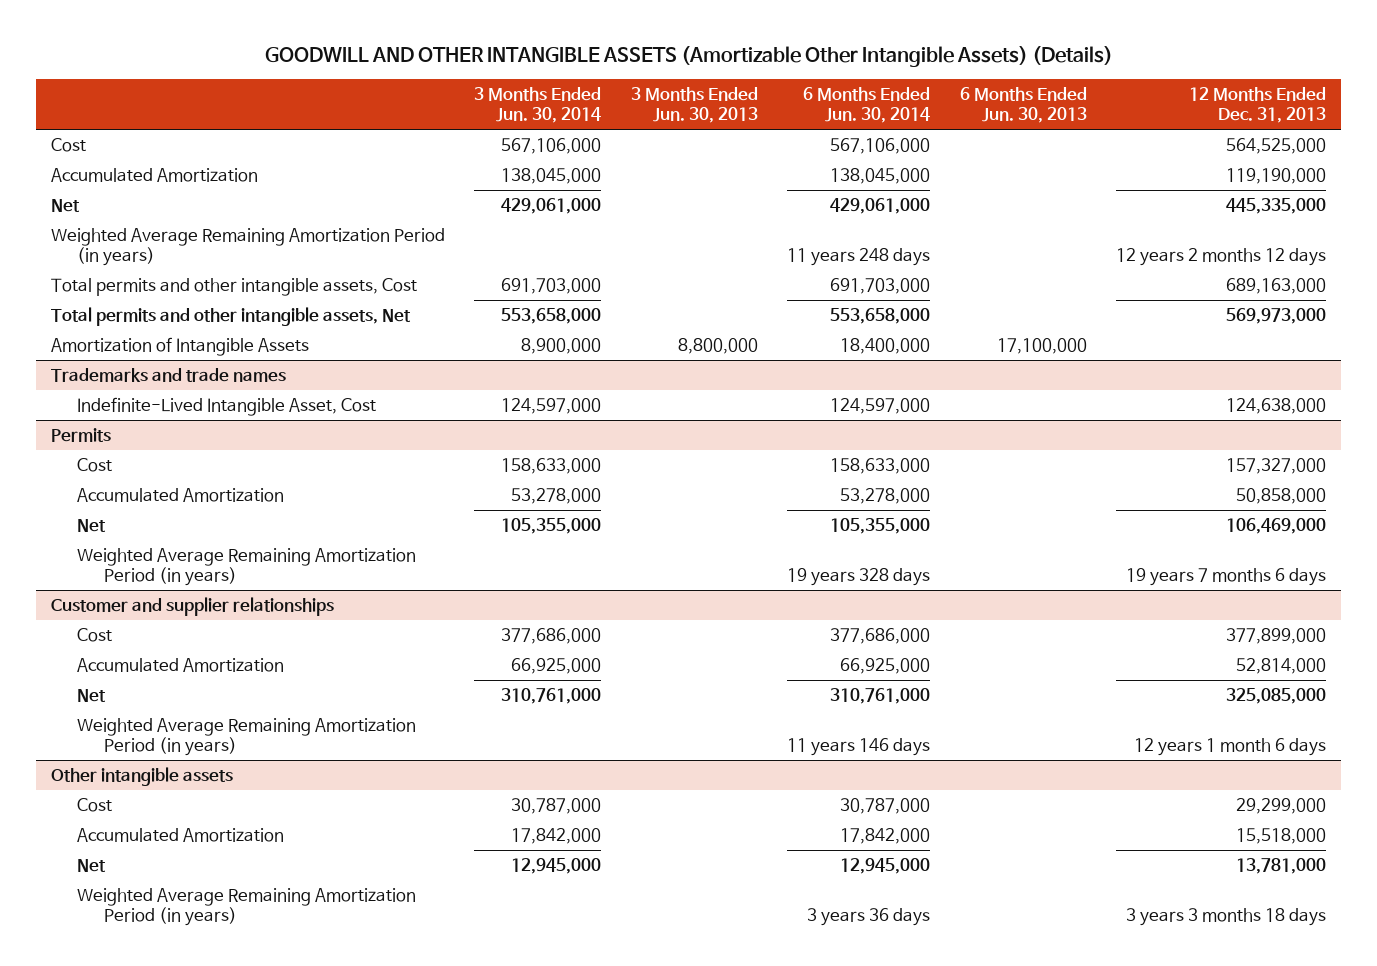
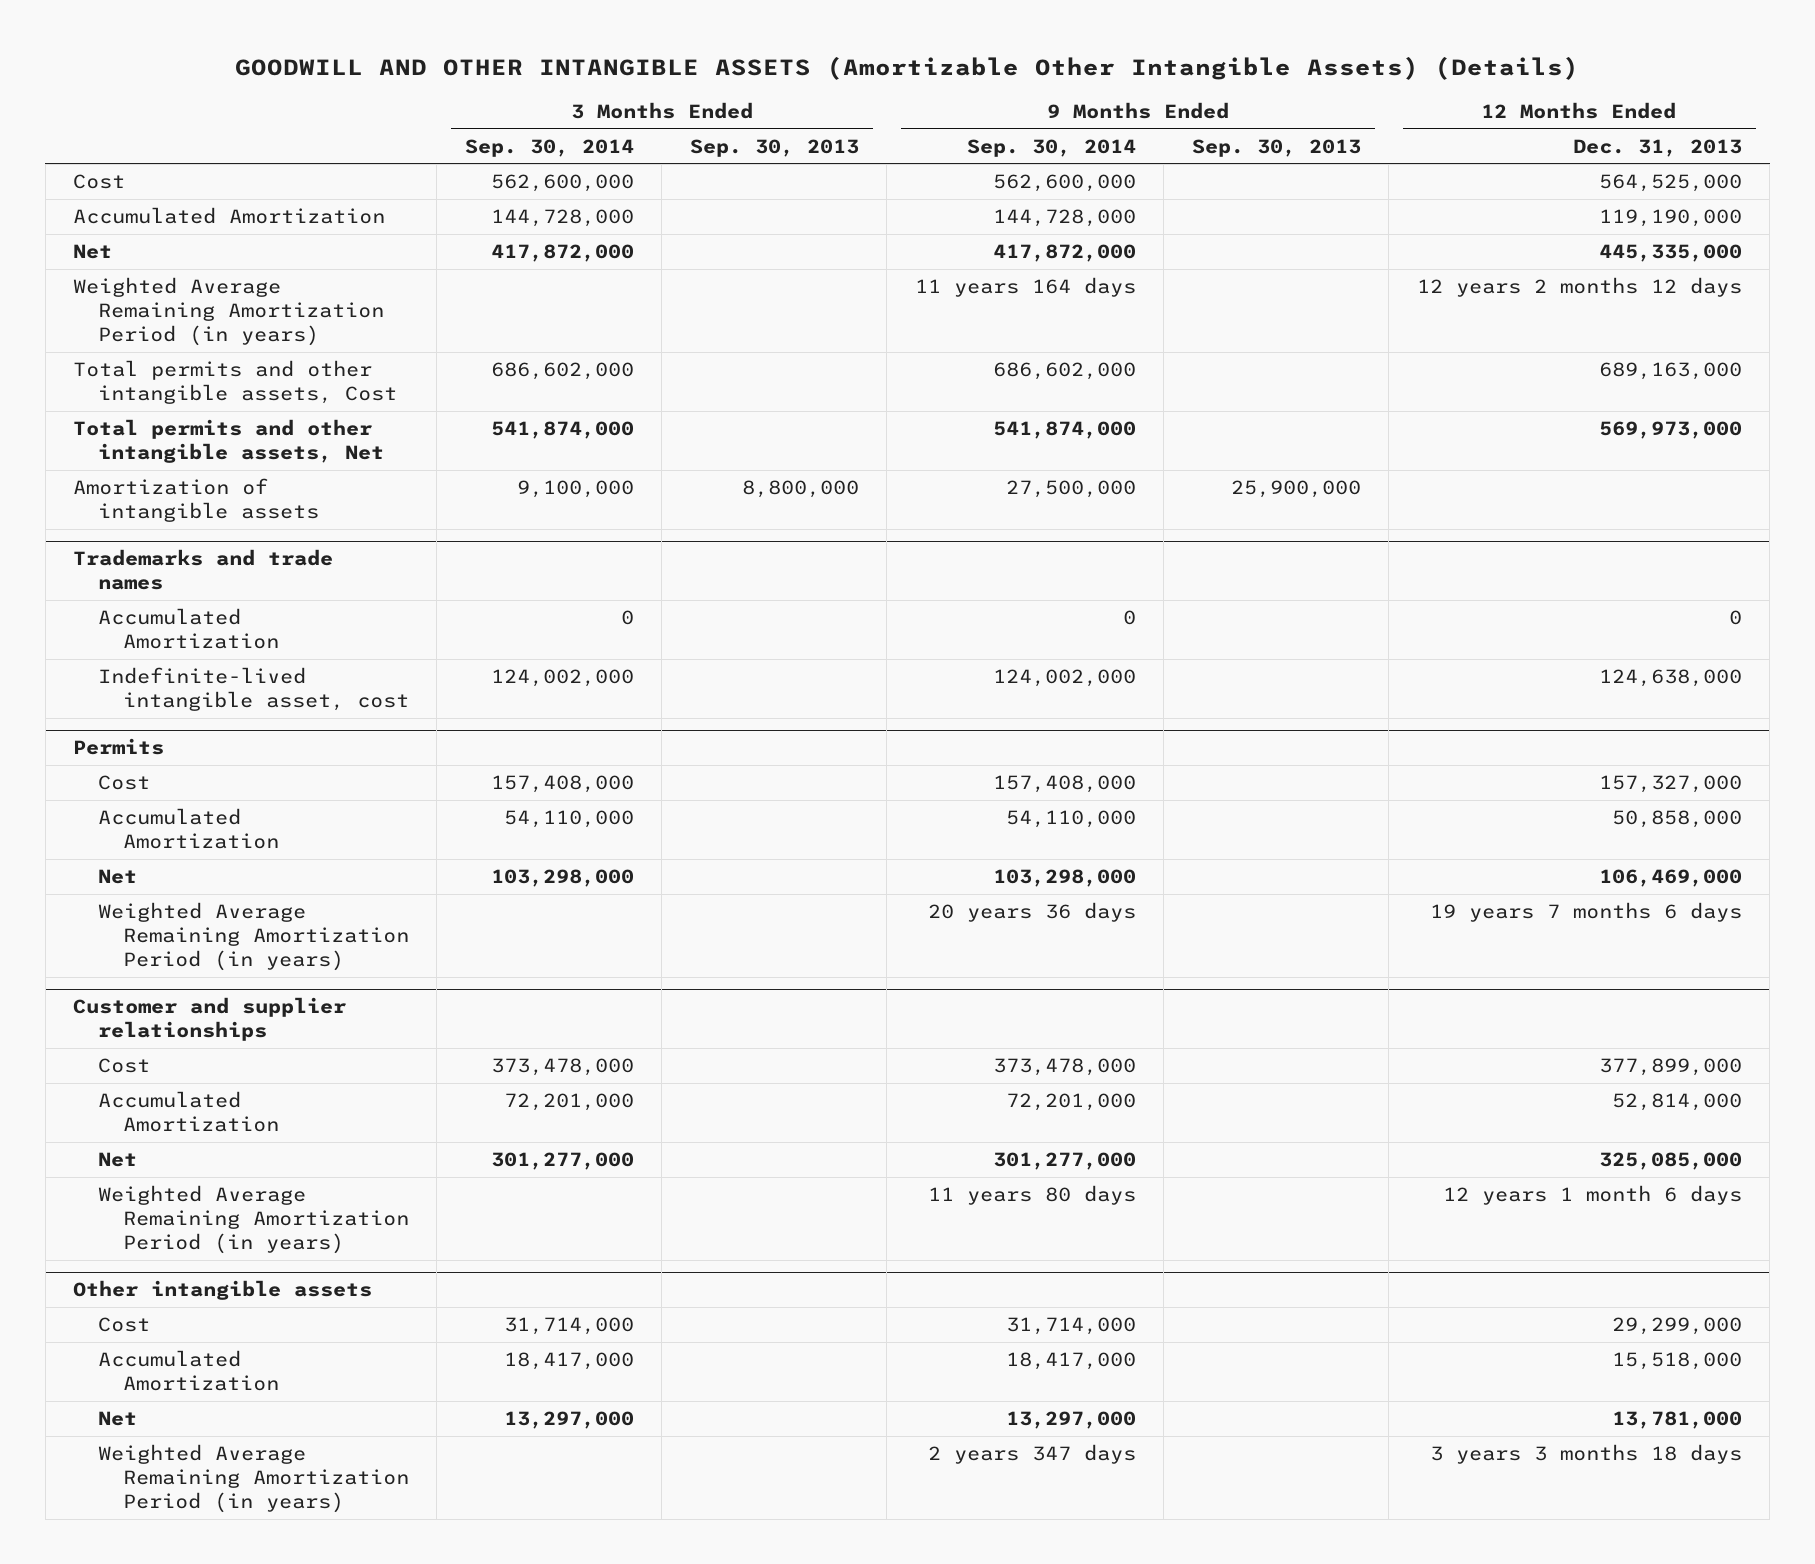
- | 3 Months Ended Jun. 30, 2014 | 3 Months Ended Jun. 30, 2013 | 6 Months Ended Jun. 30, 2014 | 6 Months Ended Jun. 30, 2013 | 12 Months Ended Dec. 31, 2013
+ | 3 Months Ended Sep. 30, 2014 | 3 Months Ended Sep. 30, 2013 | 9 Months Ended Sep. 30, 2014 | 9 Months Ended Sep. 30, 2013 | 12 Months Ended Dec. 31, 2013
- Amortization of Intangible Assets | 8,900,000 | 8,800,000 | 18,400,000 | 17,100,000 |
+ Amortization of intangible assets | 9,100,000 | 8,800,000 | 27,500,000 | 25,900,000 |
@ Trademarks and trade names
- Indefinite-Lived Intangible Asset, Cost | 124,597,000 | | 124,597,000 | | 124,638,000
+ Accumulated Amortization | 0 | | 0 | | 0
+ Indefinite-lived intangible asset, cost | 124,002,000 | | 124,002,000 | | 124,638,000

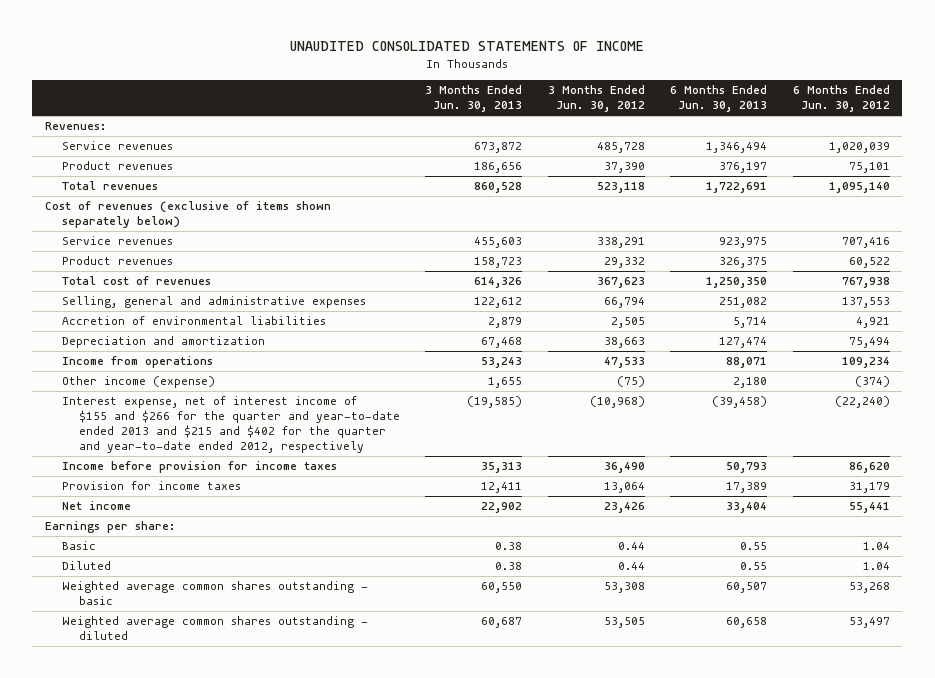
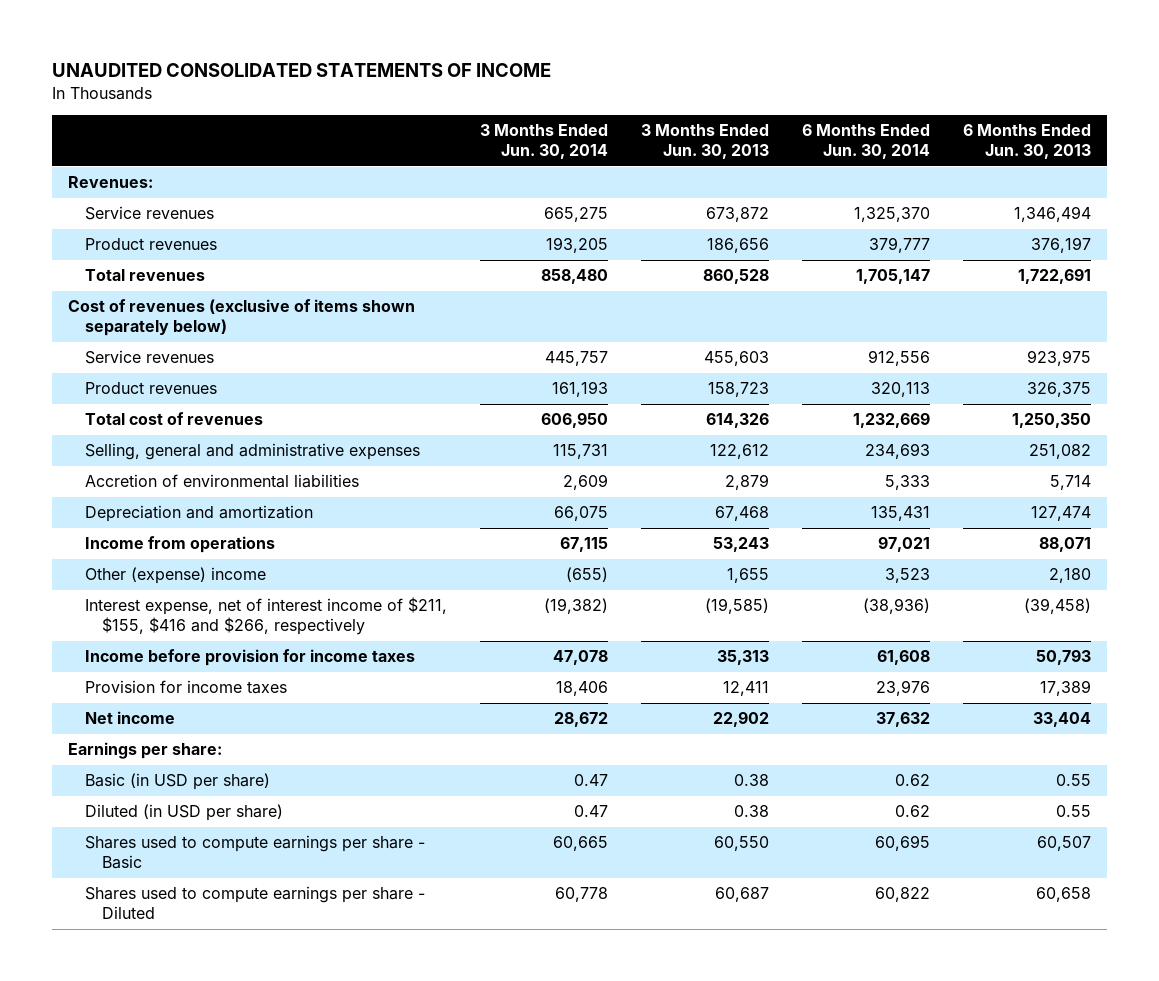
- | 3 Months Ended Jun. 30, 2013 | 3 Months Ended Jun. 30, 2012 | 6 Months Ended Jun. 30, 2013 | 6 Months Ended Jun. 30, 2012
+ | 3 Months Ended Jun. 30, 2014 | 3 Months Ended Jun. 30, 2013 | 6 Months Ended Jun. 30, 2014 | 6 Months Ended Jun. 30, 2013
- Other income (expense) | 1,655 | (75) | 2,180 | (374)
- Interest expense, net of interest income of $155 and $266 for the quarter and year-to-date ended 2013 and $215 and $402 for the quarter and year-to-date ended 2012, respectively | (19,585) | (10,968) | (39,458) | (22,240)
+ Other (expense) income | (655) | 1,655 | 3,523 | 2,180
+ Interest expense, net of interest income of $211, $155, $416 and $266, respectively | (19,382) | (19,585) | (38,936) | (39,458)
- Basic | 0.38 | 0.44 | 0.55 | 1.04
- Diluted | 0.38 | 0.44 | 0.55 | 1.04
- Weighted average common shares outstanding - basic | 60,550 | 53,308 | 60,507 | 53,268
- Weighted average common shares outstanding - diluted | 60,687 | 53,505 | 60,658 | 53,497
+ Basic (in USD per share) | 0.47 | 0.38 | 0.62 | 0.55
+ Diluted (in USD per share) | 0.47 | 0.38 | 0.62 | 0.55
+ Shares used to compute earnings per share - Basic | 60,665 | 60,550 | 60,695 | 60,507
+ Shares used to compute earnings per share - Diluted | 60,778 | 60,687 | 60,822 | 60,658

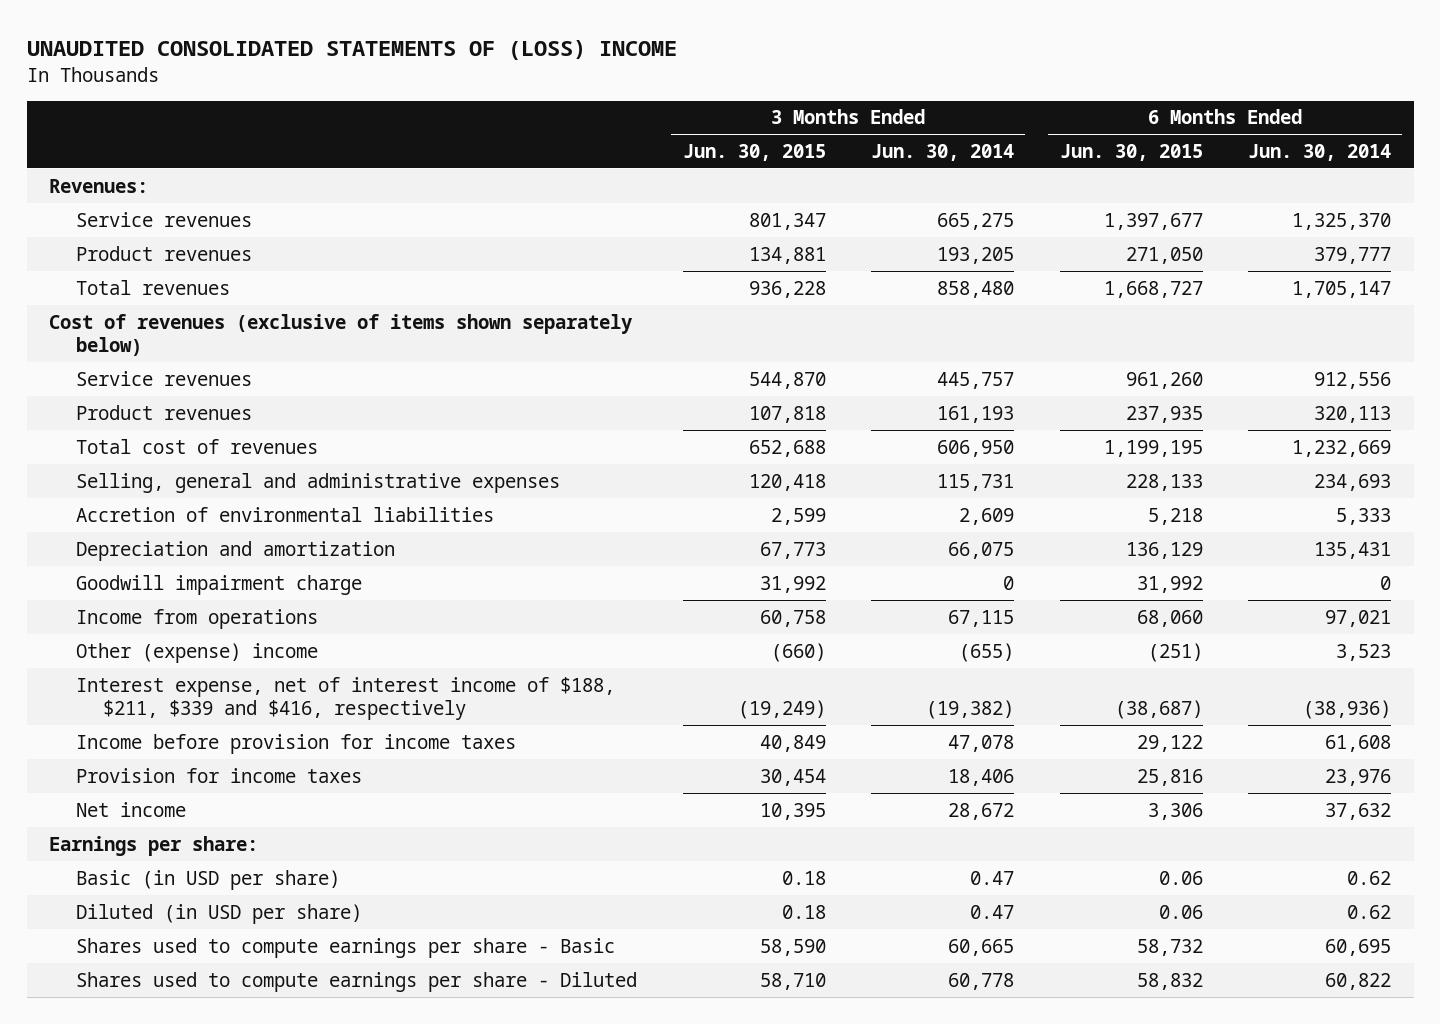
- UNAUDITED CONSOLIDATED STATEMENTS OF INCOME
+ UNAUDITED CONSOLIDATED STATEMENTS OF (LOSS) INCOME
- | 3 Months Ended Jun. 30, 2014 | 3 Months Ended Jun. 30, 2013 | 6 Months Ended Jun. 30, 2014 | 6 Months Ended Jun. 30, 2013
+ | 3 Months Ended Jun. 30, 2015 | 3 Months Ended Jun. 30, 2014 | 6 Months Ended Jun. 30, 2015 | 6 Months Ended Jun. 30, 2014
+ Goodwill impairment charge | 31,992 | 0 | 31,992 | 0
- Interest expense, net of interest income of $211, $155, $416 and $266, respectively | (19,382) | (19,585) | (38,936) | (39,458)
+ Interest expense, net of interest income of $188, $211, $339 and $416, respectively | (19,249) | (19,382) | (38,687) | (38,936)

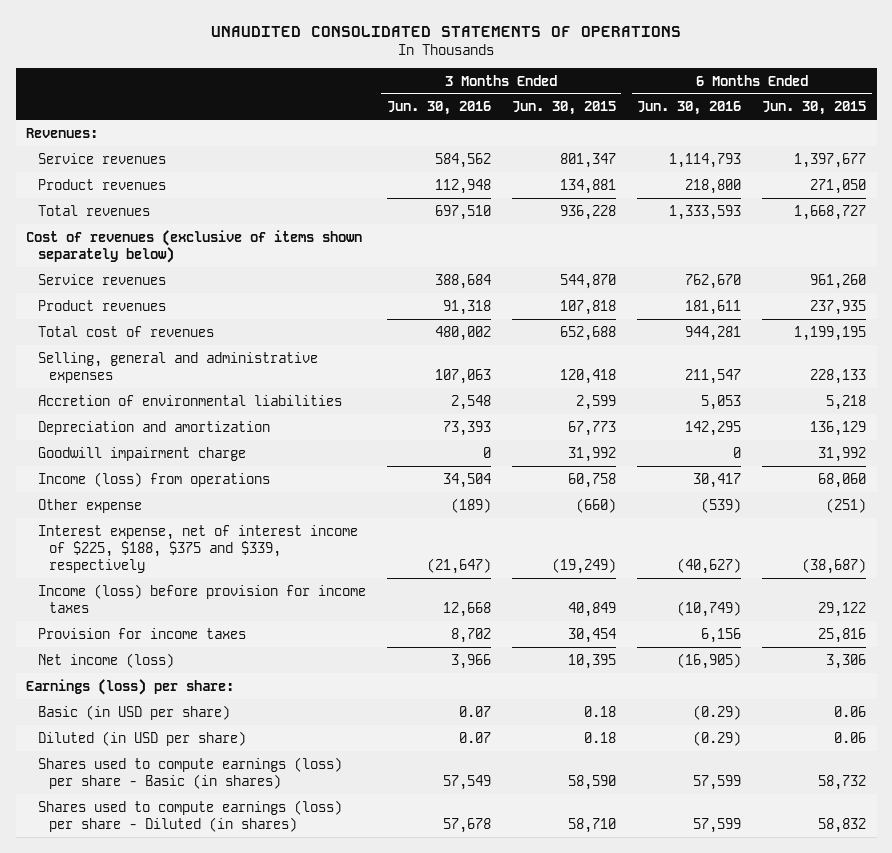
- UNAUDITED CONSOLIDATED STATEMENTS OF (LOSS) INCOME
+ UNAUDITED CONSOLIDATED STATEMENTS OF OPERATIONS
- | 3 Months Ended Jun. 30, 2015 | 3 Months Ended Jun. 30, 2014 | 6 Months Ended Jun. 30, 2015 | 6 Months Ended Jun. 30, 2014
+ | 3 Months Ended Jun. 30, 2016 | 3 Months Ended Jun. 30, 2015 | 6 Months Ended Jun. 30, 2016 | 6 Months Ended Jun. 30, 2015
- Income from operations | 60,758 | 67,115 | 68,060 | 97,021
- Other (expense) income | (660) | (655) | (251) | 3,523
- Interest expense, net of interest income of $188, $211, $339 and $416, respectively | (19,249) | (19,382) | (38,687) | (38,936)
- Income before provision for income taxes | 40,849 | 47,078 | 29,122 | 61,608
+ Income (loss) from operations | 34,504 | 60,758 | 30,417 | 68,060
+ Other expense | (189) | (660) | (539) | (251)
+ Interest expense, net of interest income of $225, $188, $375 and $339, respectively | (21,647) | (19,249) | (40,627) | (38,687)
+ Income (loss) before provision for income taxes | 12,668 | 40,849 | (10,749) | 29,122
- Net income | 10,395 | 28,672 | 3,306 | 37,632
- Earnings per share:
+ Net income (loss) | 3,966 | 10,395 | (16,905) | 3,306
+ Earnings (loss) per share:
- Shares used to compute earnings per share - Basic | 58,590 | 60,665 | 58,732 | 60,695
- Shares used to compute earnings per share - Diluted | 58,710 | 60,778 | 58,832 | 60,822
+ Shares used to compute earnings (loss) per share - Basic (in shares) | 57,549 | 58,590 | 57,599 | 58,732
+ Shares used to compute earnings (loss) per share - Diluted (in shares) | 57,678 | 58,710 | 57,599 | 58,832

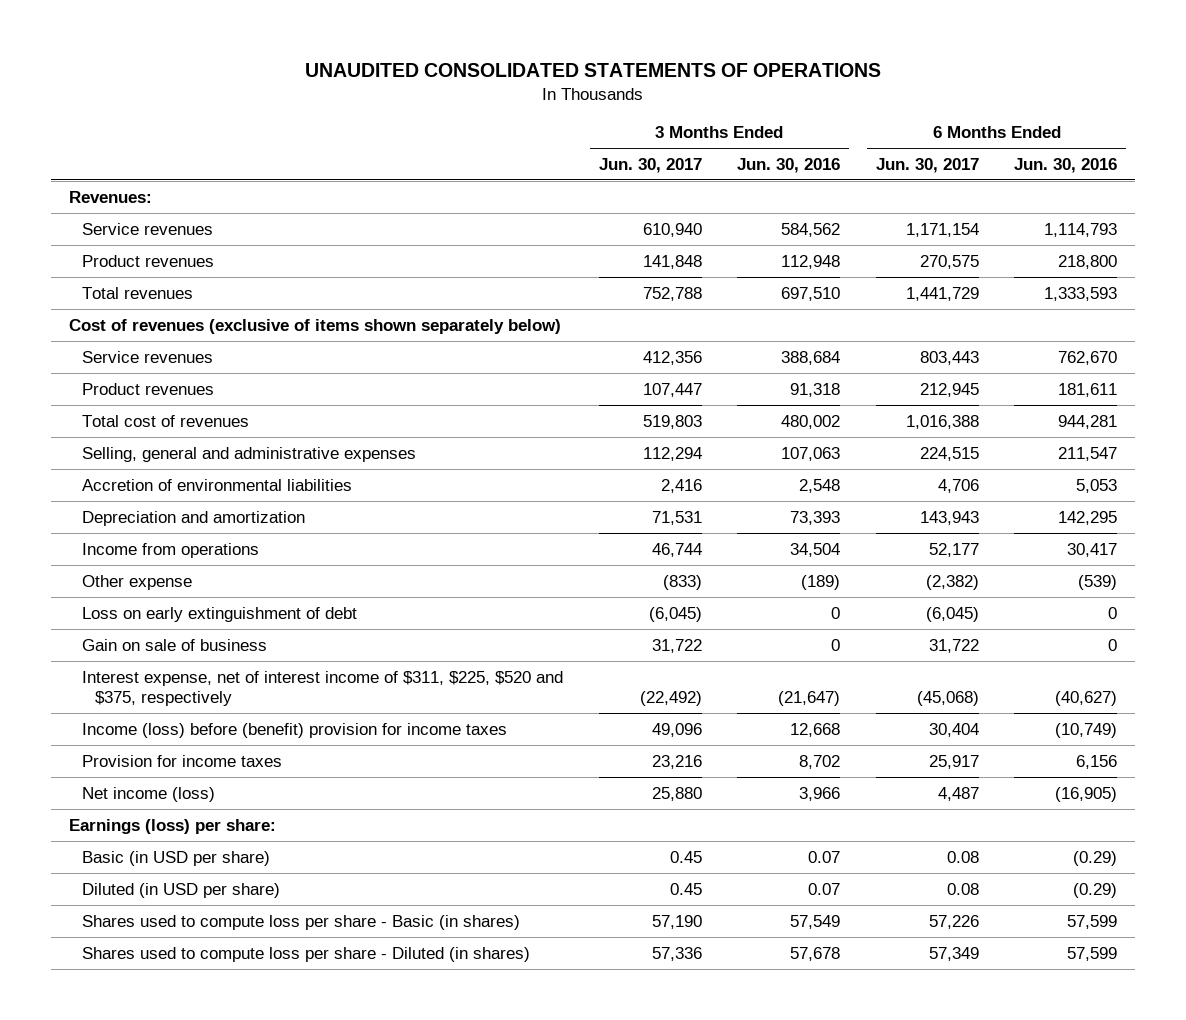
- | 3 Months Ended Jun. 30, 2016 | 3 Months Ended Jun. 30, 2015 | 6 Months Ended Jun. 30, 2016 | 6 Months Ended Jun. 30, 2015
+ | 3 Months Ended Jun. 30, 2017 | 3 Months Ended Jun. 30, 2016 | 6 Months Ended Jun. 30, 2017 | 6 Months Ended Jun. 30, 2016
- Goodwill impairment charge | 0 | 31,992 | 0 | 31,992
- Income (loss) from operations | 34,504 | 60,758 | 30,417 | 68,060
+ Income from operations | 46,744 | 34,504 | 52,177 | 30,417
- Interest expense, net of interest income of $225, $188, $375 and $339, respectively | (21,647) | (19,249) | (40,627) | (38,687)
- Income (loss) before provision for income taxes | 12,668 | 40,849 | (10,749) | 29,122
+ Loss on early extinguishment of debt | (6,045) | 0 | (6,045) | 0
+ Gain on sale of business | 31,722 | 0 | 31,722 | 0
+ Interest expense, net of interest income of $311, $225, $520 and $375, respectively | (22,492) | (21,647) | (45,068) | (40,627)
+ Income (loss) before (benefit) provision for income taxes | 49,096 | 12,668 | 30,404 | (10,749)
- Shares used to compute earnings (loss) per share - Basic (in shares) | 57,549 | 58,590 | 57,599 | 58,732
- Shares used to compute earnings (loss) per share - Diluted (in shares) | 57,678 | 58,710 | 57,599 | 58,832
+ Shares used to compute loss per share - Basic (in shares) | 57,190 | 57,549 | 57,226 | 57,599
+ Shares used to compute loss per share - Diluted (in shares) | 57,336 | 57,678 | 57,349 | 57,599

